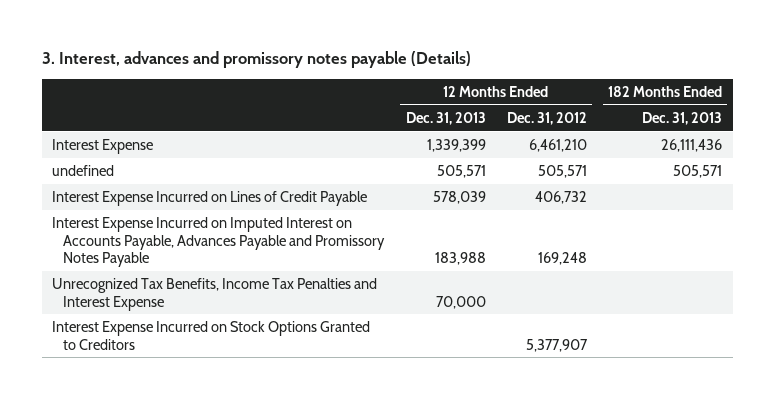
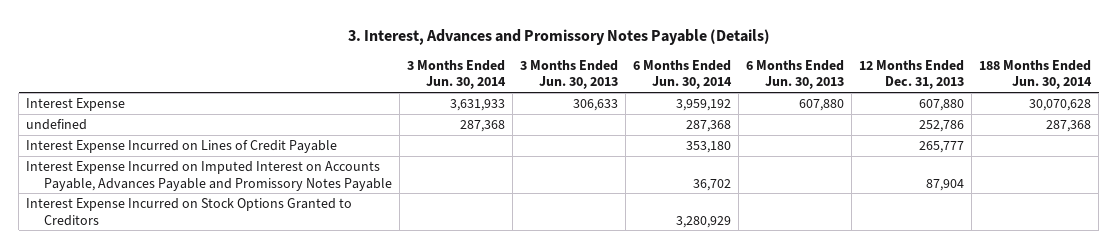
- 3. Interest, advances and promissory notes payable (Details)
+ 3. Interest, Advances and Promissory Notes Payable (Details)
- | 12 Months Ended Dec. 31, 2013 | 12 Months Ended Dec. 31, 2012 | 182 Months Ended Dec. 31, 2013
+ | 3 Months Ended Jun. 30, 2014 | 3 Months Ended Jun. 30, 2013 | 6 Months Ended Jun. 30, 2014 | 6 Months Ended Jun. 30, 2013 | 12 Months Ended Dec. 31, 2013 | 188 Months Ended Jun. 30, 2014
- Interest Expense | 1,339,399 | 6,461,210 | 26,111,436
- undefined | 505,571 | 505,571 | 505,571
- Interest Expense Incurred on Lines of Credit Payable | 578,039 | 406,732 |
- Interest Expense Incurred on Imputed Interest on Accounts Payable, Advances Payable and Promissory Notes Payable | 183,988 | 169,248 |
- Unrecognized Tax Benefits, Income Tax Penalties and Interest Expense | 70,000 | |
+ Interest Expense | 3,631,933 | 306,633 | 3,959,192 | 607,880 | 607,880 | 30,070,628
+ undefined | 287,368 | | 287,368 | | 252,786 | 287,368
+ Interest Expense Incurred on Lines of Credit Payable | | | 353,180 | | 265,777 |
+ Interest Expense Incurred on Imputed Interest on Accounts Payable, Advances Payable and Promissory Notes Payable | | | 36,702 | | 87,904 |

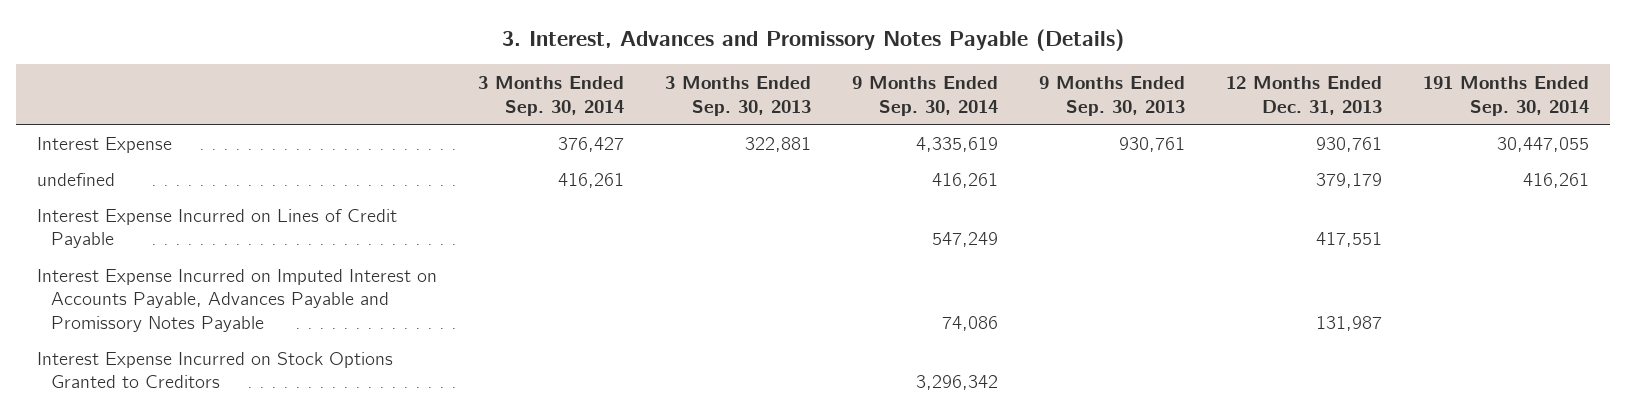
- | 3 Months Ended Jun. 30, 2014 | 3 Months Ended Jun. 30, 2013 | 6 Months Ended Jun. 30, 2014 | 6 Months Ended Jun. 30, 2013 | 12 Months Ended Dec. 31, 2013 | 188 Months Ended Jun. 30, 2014
+ | 3 Months Ended Sep. 30, 2014 | 3 Months Ended Sep. 30, 2013 | 9 Months Ended Sep. 30, 2014 | 9 Months Ended Sep. 30, 2013 | 12 Months Ended Dec. 31, 2013 | 191 Months Ended Sep. 30, 2014
- Interest Expense | 3,631,933 | 306,633 | 3,959,192 | 607,880 | 607,880 | 30,070,628
- undefined | 287,368 | | 287,368 | | 252,786 | 287,368
- Interest Expense Incurred on Lines of Credit Payable | | | 353,180 | | 265,777 |
- Interest Expense Incurred on Imputed Interest on Accounts Payable, Advances Payable and Promissory Notes Payable | | | 36,702 | | 87,904 |
+ Interest Expense | 376,427 | 322,881 | 4,335,619 | 930,761 | 930,761 | 30,447,055
+ undefined | 416,261 | | 416,261 | | 379,179 | 416,261
+ Interest Expense Incurred on Lines of Credit Payable | | | 547,249 | | 417,551 |
+ Interest Expense Incurred on Imputed Interest on Accounts Payable, Advances Payable and Promissory Notes Payable | | | 74,086 | | 131,987 |

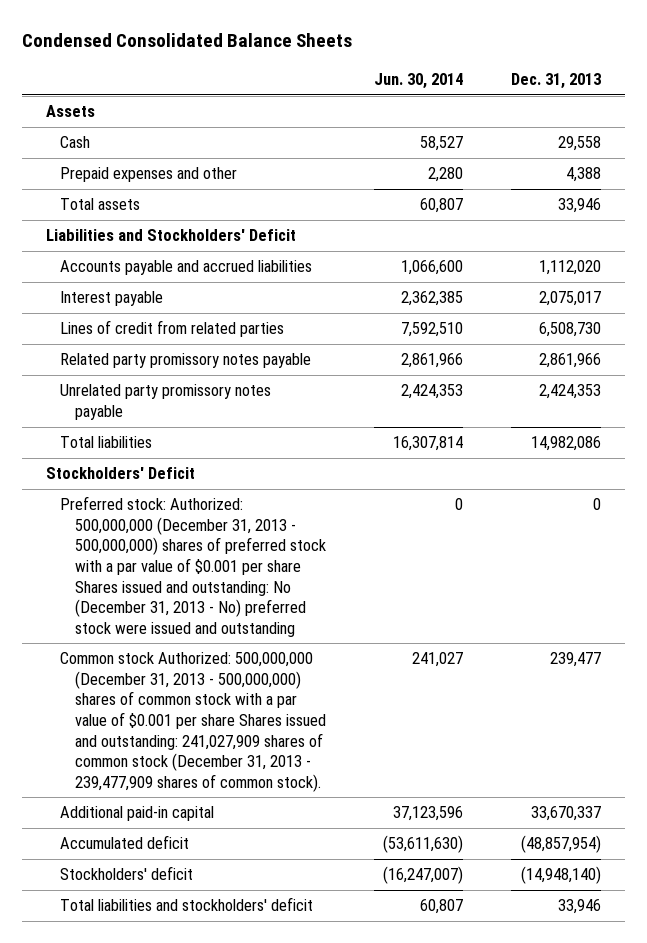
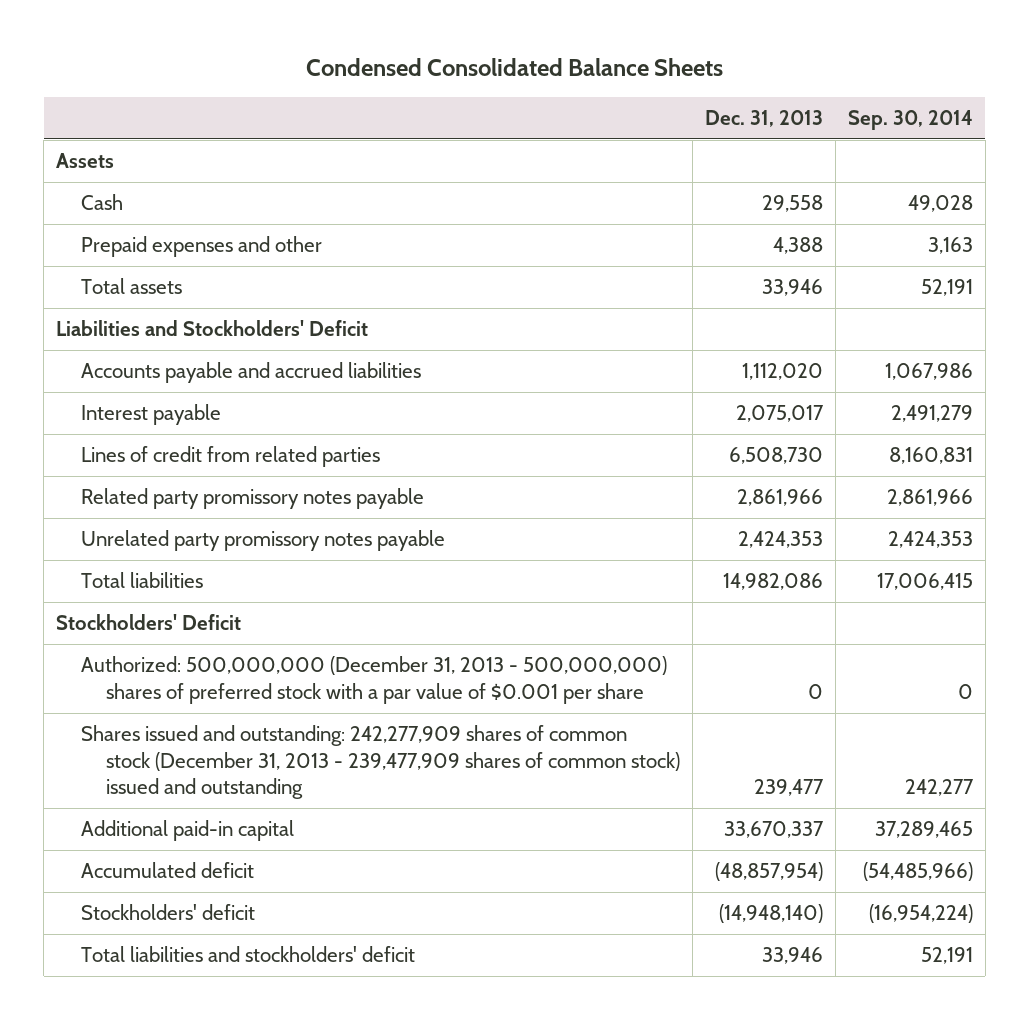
- | Jun. 30, 2014 | Dec. 31, 2013
+ | Dec. 31, 2013 | Sep. 30, 2014
- Preferred stock: Authorized: 500,000,000 (December 31, 2013 - 500,000,000) shares of preferred stock with a par value of $0.001 per share Shares issued and outstanding: No (December 31, 2013 - No) preferred stock were issued and outstanding | 0 | 0
- Common stock Authorized: 500,000,000 (December 31, 2013 - 500,000,000) shares of common stock with a par value of $0.001 per share Shares issued and outstanding: 241,027,909 shares of common stock (December 31, 2013 - 239,477,909 shares of common stock). | 241,027 | 239,477
+ Authorized: 500,000,000 (December 31, 2013 - 500,000,000) shares of preferred stock with a par value of $0.001 per share | 0 | 0
+ Shares issued and outstanding: 242,277,909 shares of common stock (December 31, 2013 - 239,477,909 shares of common stock) issued and outstanding | 239,477 | 242,277

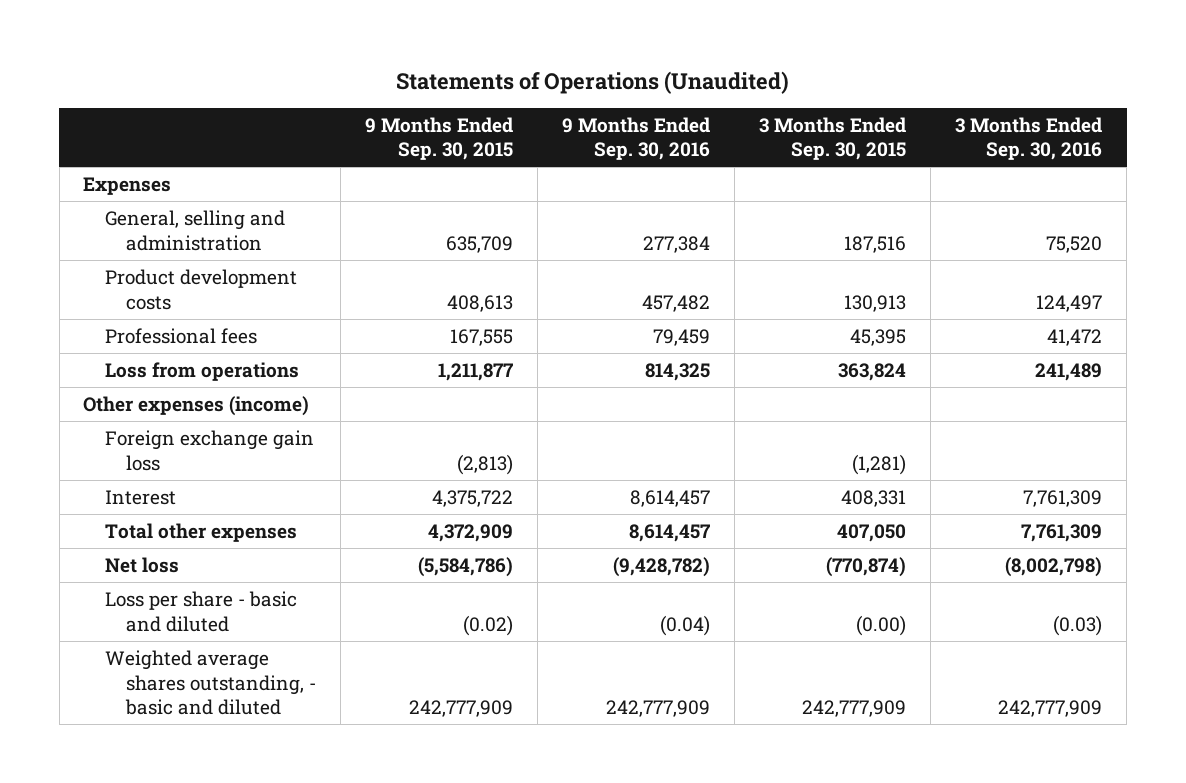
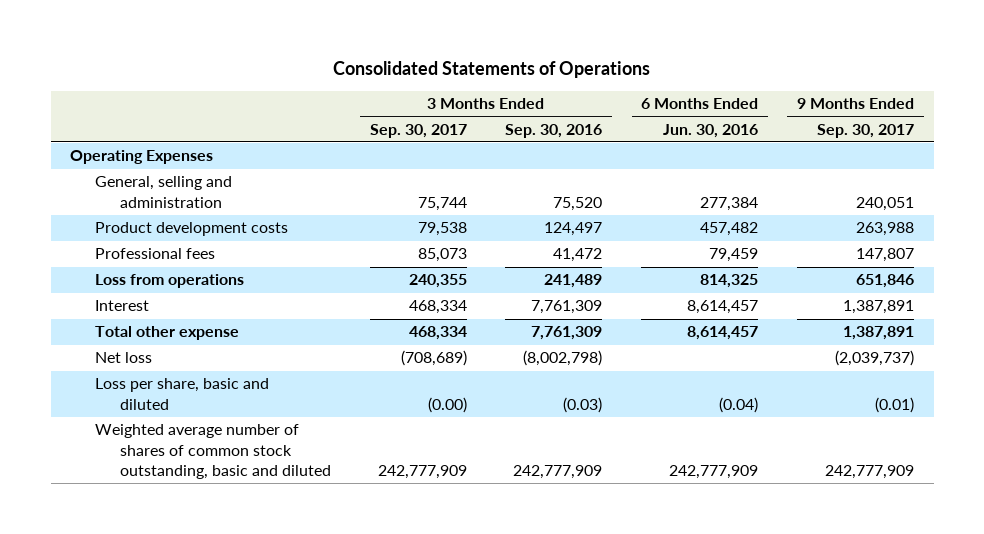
- Statements of Operations (Unaudited)
+ Consolidated Statements of Operations
- | 9 Months Ended Sep. 30, 2015 | 9 Months Ended Sep. 30, 2016 | 3 Months Ended Sep. 30, 2015 | 3 Months Ended Sep. 30, 2016
+ | 3 Months Ended Sep. 30, 2017 | 3 Months Ended Sep. 30, 2016 | 6 Months Ended Jun. 30, 2016 | 9 Months Ended Sep. 30, 2017
- Expenses
+ Operating Expenses
- Other expenses (income)
- Foreign exchange gain loss | (2,813) | | (1,281) |
- Total other expenses | 4,372,909 | 8,614,457 | 407,050 | 7,761,309
+ Total other expense | 468,334 | 7,761,309 | 8,614,457 | 1,387,891
- Loss per share - basic and diluted | (0.02) | (0.04) | (0.00) | (0.03)
- Weighted average shares outstanding, - basic and diluted | 242,777,909 | 242,777,909 | 242,777,909 | 242,777,909
+ Loss per share, basic and diluted | (0.00) | (0.03) | (0.04) | (0.01)
+ Weighted average number of shares of common stock outstanding, basic and diluted | 242,777,909 | 242,777,909 | 242,777,909 | 242,777,909

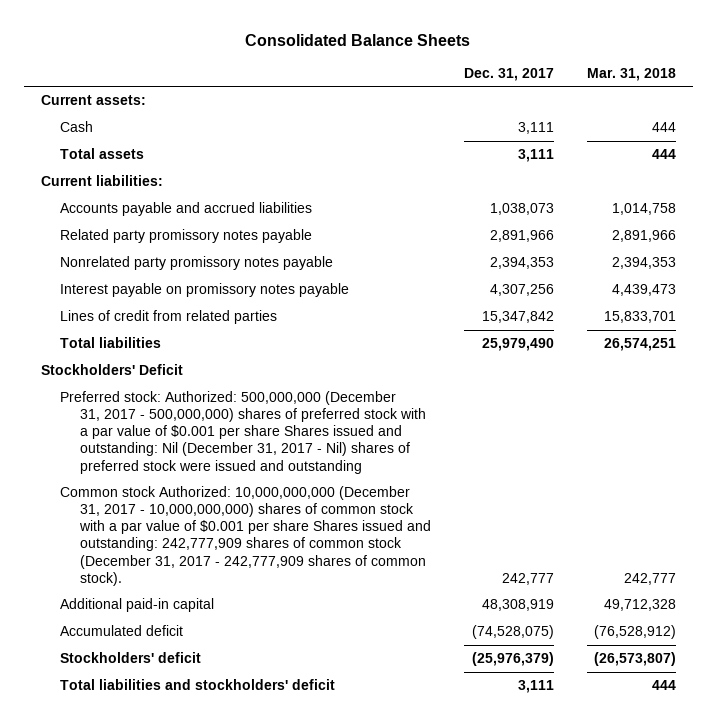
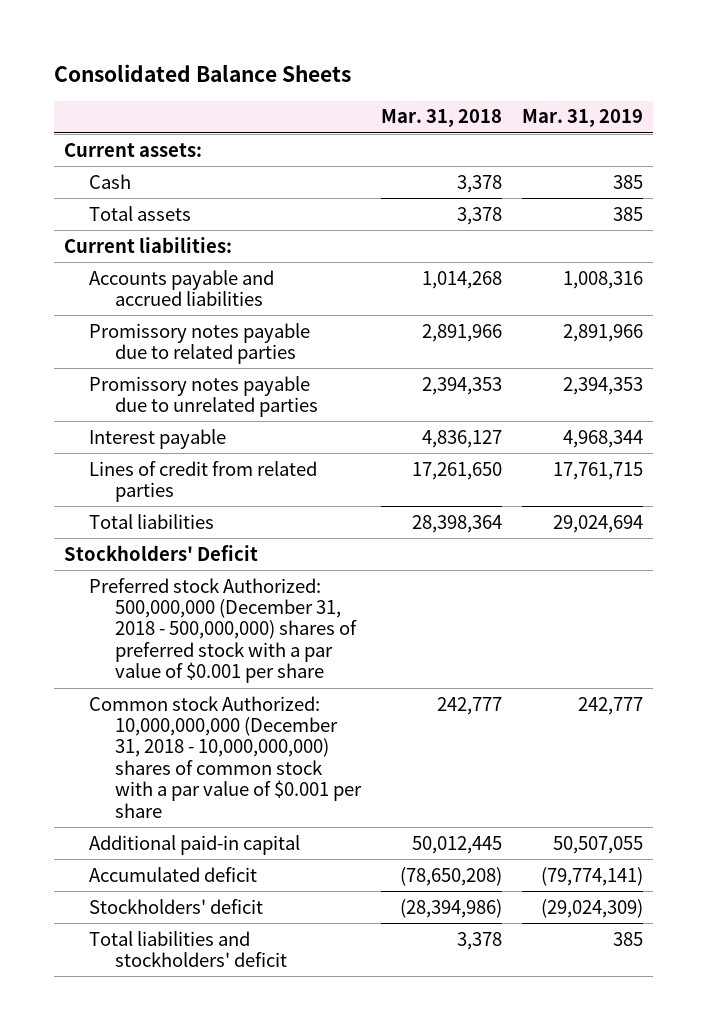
- | Dec. 31, 2017 | Mar. 31, 2018
+ | Mar. 31, 2018 | Mar. 31, 2019
- Cash | 3,111 | 444
- Total assets | 3,111 | 444
+ Cash | 3,378 | 385
+ Total assets | 3,378 | 385
- Accounts payable and accrued liabilities | 1,038,073 | 1,014,758
- Related party promissory notes payable | 2,891,966 | 2,891,966
- Nonrelated party promissory notes payable | 2,394,353 | 2,394,353
- Interest payable on promissory notes payable | 4,307,256 | 4,439,473
- Lines of credit from related parties | 15,347,842 | 15,833,701
- Total liabilities | 25,979,490 | 26,574,251
+ Accounts payable and accrued liabilities | 1,014,268 | 1,008,316
+ Promissory notes payable due to related parties | 2,891,966 | 2,891,966
+ Promissory notes payable due to unrelated parties | 2,394,353 | 2,394,353
+ Interest payable | 4,836,127 | 4,968,344
+ Lines of credit from related parties | 17,261,650 | 17,761,715
+ Total liabilities | 28,398,364 | 29,024,694
- Preferred stock: Authorized: 500,000,000 (December 31, 2017 - 500,000,000) shares of preferred stock with a par value of $0.001 per share Shares issued and outstanding: Nil (December 31, 2017 - Nil) shares of preferred stock were issued and outstanding
- Common stock Authorized: 10,000,000,000 (December 31, 2017 - 10,000,000,000) shares of common stock with a par value of $0.001 per share Shares issued and outstanding: 242,777,909 shares of common stock (December 31, 2017 - 242,777,909 shares of common stock). | 242,777 | 242,777
- Additional paid-in capital | 48,308,919 | 49,712,328
- Accumulated deficit | (74,528,075) | (76,528,912)
- Stockholders' deficit | (25,976,379) | (26,573,807)
- Total liabilities and stockholders' deficit | 3,111 | 444
+ Preferred stock Authorized: 500,000,000 (December 31, 2018 - 500,000,000) shares of preferred stock with a par value of $0.001 per share
+ Common stock Authorized: 10,000,000,000 (December 31, 2018 - 10,000,000,000) shares of common stock with a par value of $0.001 per share | 242,777 | 242,777
+ Additional paid-in capital | 50,012,445 | 50,507,055
+ Accumulated deficit | (78,650,208) | (79,774,141)
+ Stockholders' deficit | (28,394,986) | (29,024,309)
+ Total liabilities and stockholders' deficit | 3,378 | 385

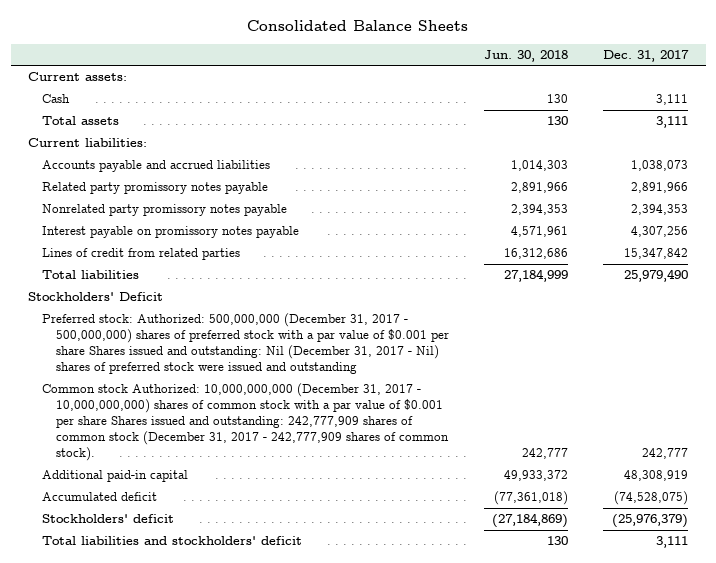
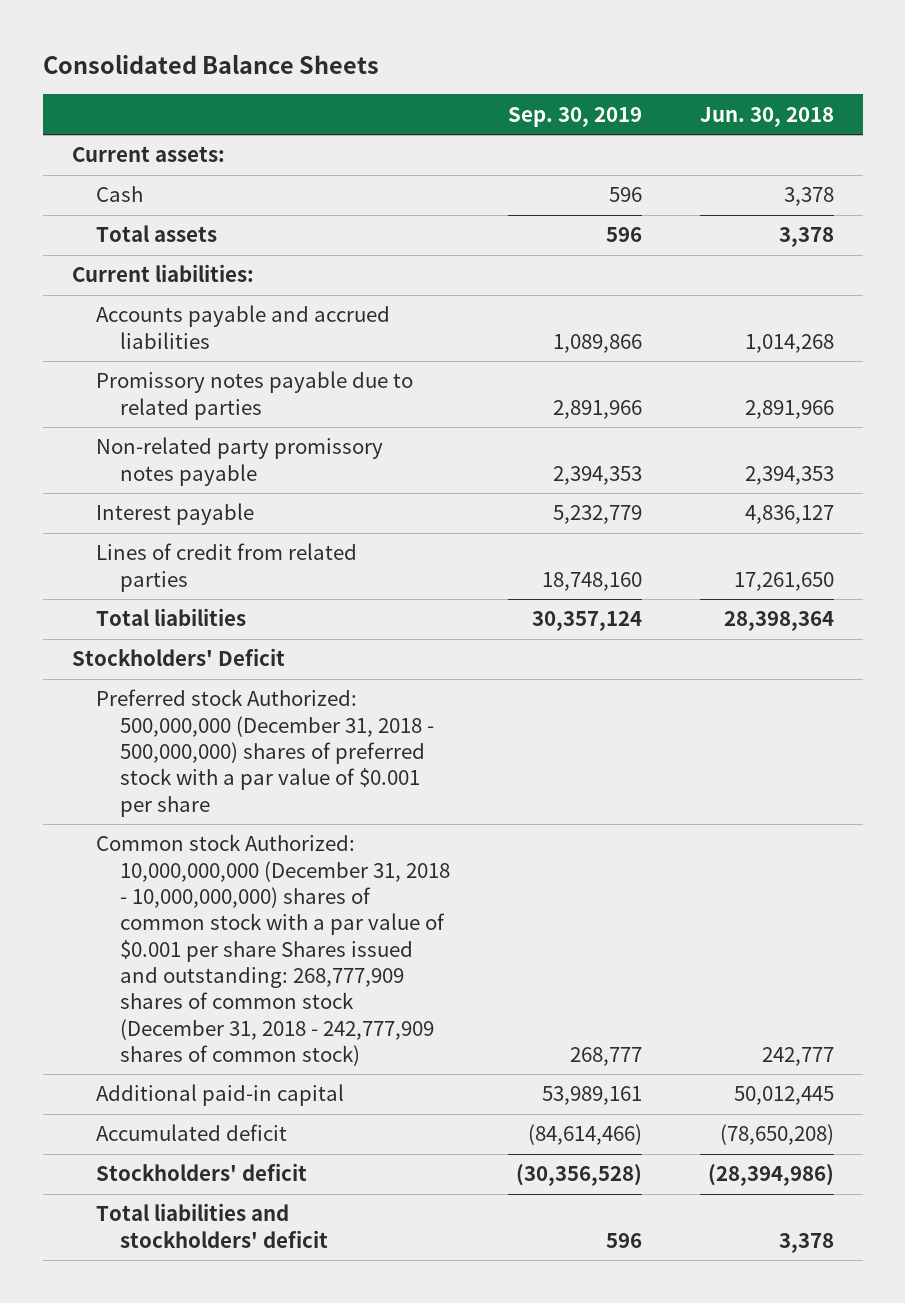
- | Jun. 30, 2018 | Dec. 31, 2017
+ | Sep. 30, 2019 | Jun. 30, 2018
- Cash | 130 | 3,111
- Total assets | 130 | 3,111
+ Cash | 596 | 3,378
+ Total assets | 596 | 3,378
- Accounts payable and accrued liabilities | 1,014,303 | 1,038,073
- Related party promissory notes payable | 2,891,966 | 2,891,966
- Nonrelated party promissory notes payable | 2,394,353 | 2,394,353
- Interest payable on promissory notes payable | 4,571,961 | 4,307,256
- Lines of credit from related parties | 16,312,686 | 15,347,842
- Total liabilities | 27,184,999 | 25,979,490
+ Accounts payable and accrued liabilities | 1,089,866 | 1,014,268
+ Promissory notes payable due to related parties | 2,891,966 | 2,891,966
+ Non-related party promissory notes payable | 2,394,353 | 2,394,353
+ Interest payable | 5,232,779 | 4,836,127
+ Lines of credit from related parties | 18,748,160 | 17,261,650
+ Total liabilities | 30,357,124 | 28,398,364
- Preferred stock: Authorized: 500,000,000 (December 31, 2017 - 500,000,000) shares of preferred stock with a par value of $0.001 per share Shares issued and outstanding: Nil (December 31, 2017 - Nil) shares of preferred stock were issued and outstanding
- Common stock Authorized: 10,000,000,000 (December 31, 2017 - 10,000,000,000) shares of common stock with a par value of $0.001 per share Shares issued and outstanding: 242,777,909 shares of common stock (December 31, 2017 - 242,777,909 shares of common stock). | 242,777 | 242,777
- Additional paid-in capital | 49,933,372 | 48,308,919
- Accumulated deficit | (77,361,018) | (74,528,075)
- Stockholders' deficit | (27,184,869) | (25,976,379)
- Total liabilities and stockholders' deficit | 130 | 3,111
+ Preferred stock Authorized: 500,000,000 (December 31, 2018 - 500,000,000) shares of preferred stock with a par value of $0.001 per share
+ Common stock Authorized: 10,000,000,000 (December 31, 2018 - 10,000,000,000) shares of common stock with a par value of $0.001 per share Shares issued and outstanding: 268,777,909 shares of common stock (December 31, 2018 - 242,777,909 shares of common stock) | 268,777 | 242,777
+ Additional paid-in capital | 53,989,161 | 50,012,445
+ Accumulated deficit | (84,614,466) | (78,650,208)
+ Stockholders' deficit | (30,356,528) | (28,394,986)
+ Total liabilities and stockholders' deficit | 596 | 3,378

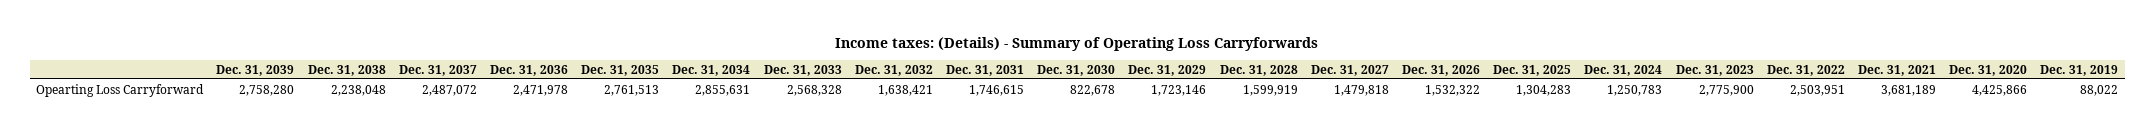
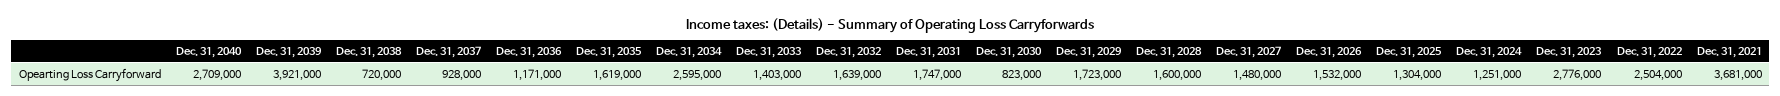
- | Dec. 31, 2039 | Dec. 31, 2038 | Dec. 31, 2037 | Dec. 31, 2036 | Dec. 31, 2035 | Dec. 31, 2034 | Dec. 31, 2033 | Dec. 31, 2032 | Dec. 31, 2031 | Dec. 31, 2030 | Dec. 31, 2029 | Dec. 31, 2028 | Dec. 31, 2027 | Dec. 31, 2026 | Dec. 31, 2025 | Dec. 31, 2024 | Dec. 31, 2023 | Dec. 31, 2022 | Dec. 31, 2021 | Dec. 31, 2020 | Dec. 31, 2019
+ | Dec. 31, 2040 | Dec. 31, 2039 | Dec. 31, 2038 | Dec. 31, 2037 | Dec. 31, 2036 | Dec. 31, 2035 | Dec. 31, 2034 | Dec. 31, 2033 | Dec. 31, 2032 | Dec. 31, 2031 | Dec. 31, 2030 | Dec. 31, 2029 | Dec. 31, 2028 | Dec. 31, 2027 | Dec. 31, 2026 | Dec. 31, 2025 | Dec. 31, 2024 | Dec. 31, 2023 | Dec. 31, 2022 | Dec. 31, 2021
- Opearting Loss Carryforward | 2,758,280 | 2,238,048 | 2,487,072 | 2,471,978 | 2,761,513 | 2,855,631 | 2,568,328 | 1,638,421 | 1,746,615 | 822,678 | 1,723,146 | 1,599,919 | 1,479,818 | 1,532,322 | 1,304,283 | 1,250,783 | 2,775,900 | 2,503,951 | 3,681,189 | 4,425,866 | 88,022
+ Opearting Loss Carryforward | 2,709,000 | 3,921,000 | 720,000 | 928,000 | 1,171,000 | 1,619,000 | 2,595,000 | 1,403,000 | 1,639,000 | 1,747,000 | 823,000 | 1,723,000 | 1,600,000 | 1,480,000 | 1,532,000 | 1,304,000 | 1,251,000 | 2,776,000 | 2,504,000 | 3,681,000

